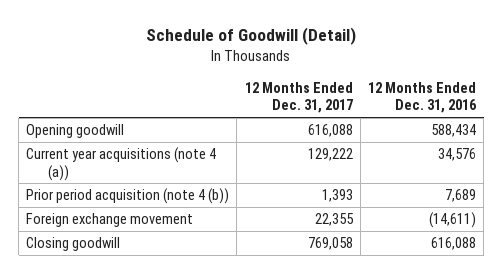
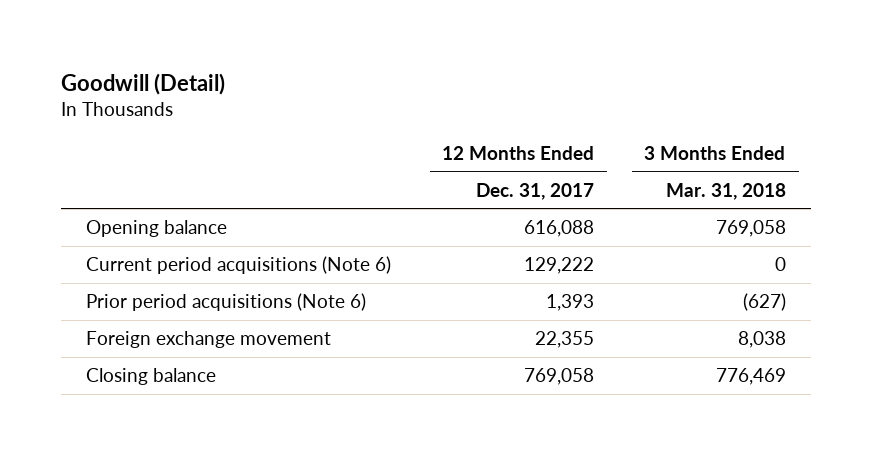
- Schedule of Goodwill (Detail)
+ Goodwill (Detail)
- | 12 Months Ended Dec. 31, 2017 | 12 Months Ended Dec. 31, 2016
+ | 12 Months Ended Dec. 31, 2017 | 3 Months Ended Mar. 31, 2018
- Opening goodwill | 616,088 | 588,434
- Current year acquisitions (note 4 (a)) | 129,222 | 34,576
- Prior period acquisition (note 4 (b)) | 1,393 | 7,689
+ Opening balance | 616,088 | 769,058
+ Current period acquisitions (Note 6) | 129,222 | 0
+ Prior period acquisitions (Note 6) | 1,393 | (627)
- Closing goodwill | 769,058 | 616,088
+ Closing balance | 769,058 | 776,469

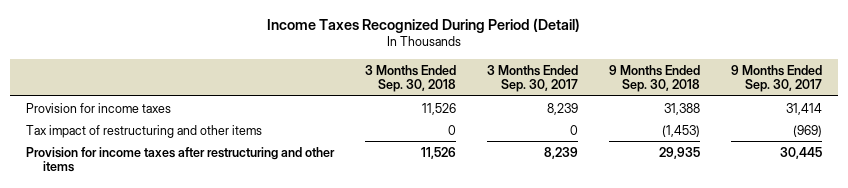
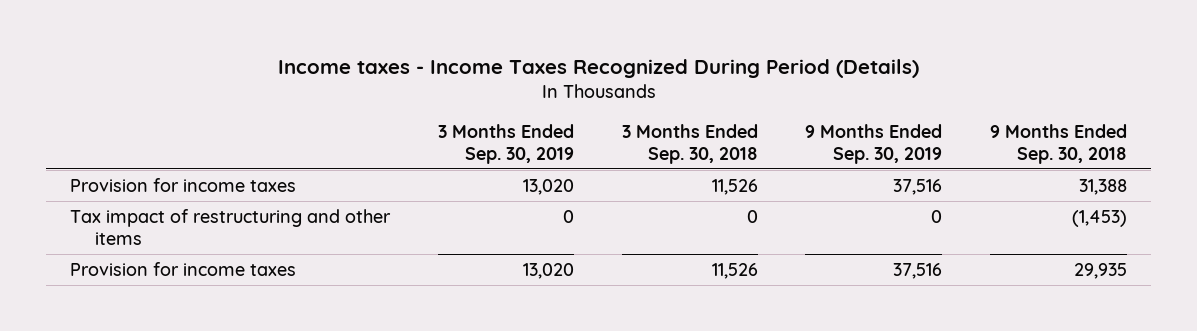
- Income Taxes Recognized During Period (Detail)
+ Income taxes - Income Taxes Recognized During Period (Details)
- | 3 Months Ended Sep. 30, 2018 | 3 Months Ended Sep. 30, 2017 | 9 Months Ended Sep. 30, 2018 | 9 Months Ended Sep. 30, 2017
+ | 3 Months Ended Sep. 30, 2019 | 3 Months Ended Sep. 30, 2018 | 9 Months Ended Sep. 30, 2019 | 9 Months Ended Sep. 30, 2018
- Provision for income taxes after restructuring and other items | 11,526 | 8,239 | 29,935 | 30,445
+ Provision for income taxes | 13,020 | 11,526 | 37,516 | 29,935

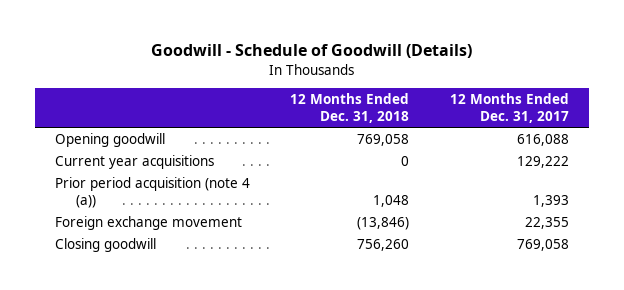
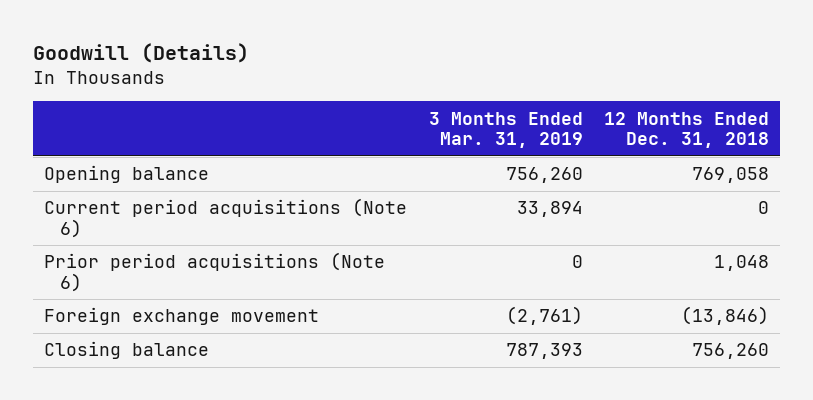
- Goodwill - Schedule of Goodwill (Details)
+ Goodwill (Details)
- | 12 Months Ended Dec. 31, 2018 | 12 Months Ended Dec. 31, 2017
+ | 3 Months Ended Mar. 31, 2019 | 12 Months Ended Dec. 31, 2018
- Opening goodwill | 769,058 | 616,088
- Current year acquisitions | 0 | 129,222
- Prior period acquisition (note 4 (a)) | 1,048 | 1,393
+ Opening balance | 756,260 | 769,058
+ Current period acquisitions (Note 6) | 33,894 | 0
+ Prior period acquisitions (Note 6) | 0 | 1,048
- Closing goodwill | 756,260 | 769,058
+ Closing balance | 787,393 | 756,260

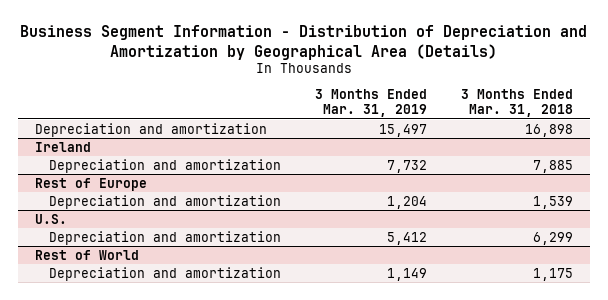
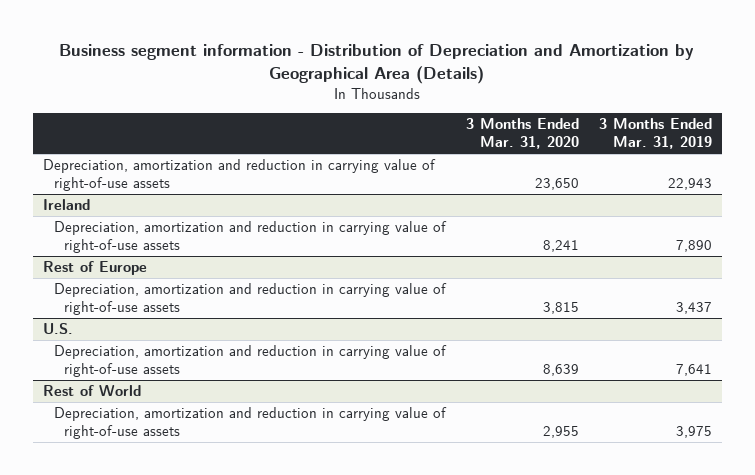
- Business Segment Information - Distribution of Depreciation and Amortization by Geographical Area (Details)
+ Business segment information - Distribution of Depreciation and Amortization by Geographical Area (Details)
- | 3 Months Ended Mar. 31, 2019 | 3 Months Ended Mar. 31, 2018
+ | 3 Months Ended Mar. 31, 2020 | 3 Months Ended Mar. 31, 2019
- Depreciation and amortization | 15,497 | 16,898
+ Depreciation, amortization and reduction in carrying value of right-of-use assets | 23,650 | 22,943
@ Ireland
- Depreciation and amortization | 7,732 | 7,885
+ Depreciation, amortization and reduction in carrying value of right-of-use assets | 8,241 | 7,890
@ Rest of Europe
- Depreciation and amortization | 1,204 | 1,539
+ Depreciation, amortization and reduction in carrying value of right-of-use assets | 3,815 | 3,437
@ U.S.
- Depreciation and amortization | 5,412 | 6,299
+ Depreciation, amortization and reduction in carrying value of right-of-use assets | 8,639 | 7,641
@ Rest of World
- Depreciation and amortization | 1,149 | 1,175
+ Depreciation, amortization and reduction in carrying value of right-of-use assets | 2,955 | 3,975

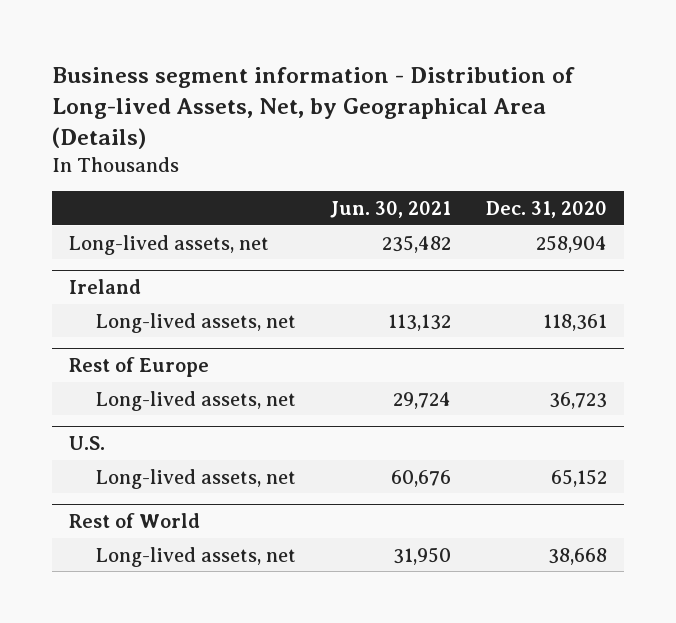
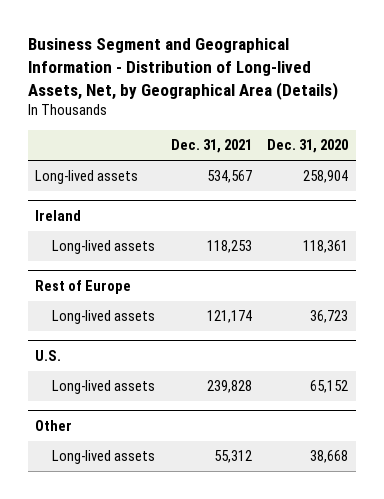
- Business segment information - Distribution of Long-lived Assets, Net, by Geographical Area (Details)
+ Business Segment and Geographical Information - Distribution of Long-lived Assets, Net, by Geographical Area (Details)
- | Jun. 30, 2021 | Dec. 31, 2020
+ | Dec. 31, 2021 | Dec. 31, 2020
- Long-lived assets, net | 235,482 | 258,904
+ Long-lived assets | 534,567 | 258,904
@ Ireland
- Long-lived assets, net | 113,132 | 118,361
+ Long-lived assets | 118,253 | 118,361
@ Rest of Europe
- Long-lived assets, net | 29,724 | 36,723
+ Long-lived assets | 121,174 | 36,723
@ U.S.
- Long-lived assets, net | 60,676 | 65,152
- Rest of World
- Long-lived assets, net | 31,950 | 38,668
@ U.S.
+ Long-lived assets | 239,828 | 65,152
+ Other
+ Long-lived assets | 55,312 | 38,668

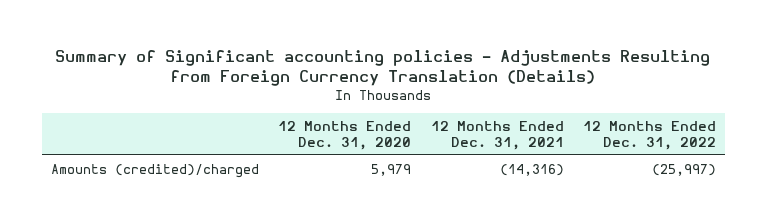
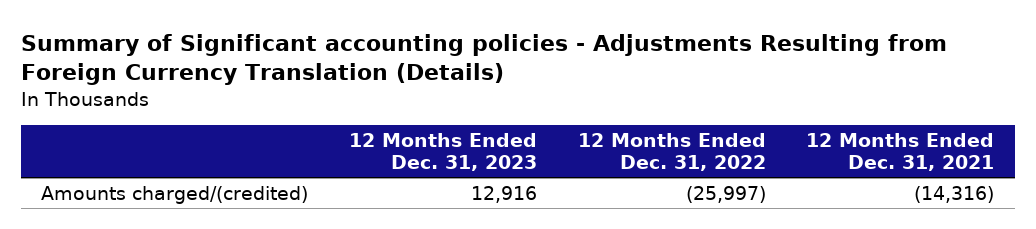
- | 12 Months Ended Dec. 31, 2020 | 12 Months Ended Dec. 31, 2021 | 12 Months Ended Dec. 31, 2022
+ | 12 Months Ended Dec. 31, 2023 | 12 Months Ended Dec. 31, 2022 | 12 Months Ended Dec. 31, 2021
- Amounts (credited)/charged | 5,979 | (14,316) | (25,997)
+ Amounts charged/(credited) | 12,916 | (25,997) | (14,316)

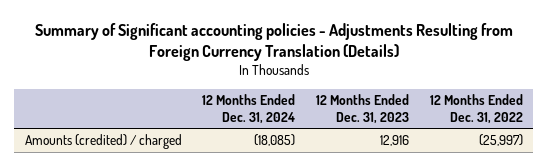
- | 12 Months Ended Dec. 31, 2023 | 12 Months Ended Dec. 31, 2022 | 12 Months Ended Dec. 31, 2021
+ | 12 Months Ended Dec. 31, 2024 | 12 Months Ended Dec. 31, 2023 | 12 Months Ended Dec. 31, 2022
- Amounts charged/(credited) | 12,916 | (25,997) | (14,316)
+ Amounts (credited) / charged | (18,085) | 12,916 | (25,997)

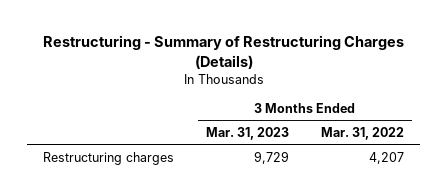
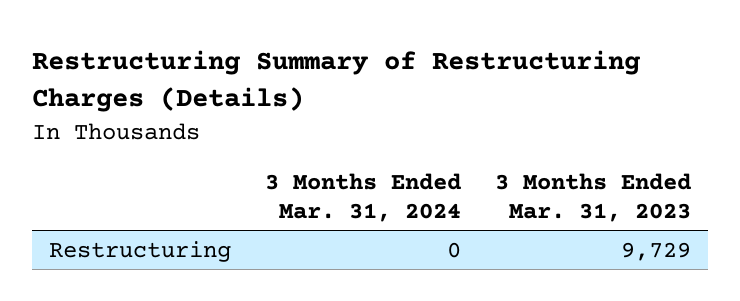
- Restructuring - Summary of Restructuring Charges (Details)
+ Restructuring Summary of Restructuring Charges (Details)
- | 3 Months Ended Mar. 31, 2023 | 3 Months Ended Mar. 31, 2022
+ | 3 Months Ended Mar. 31, 2024 | 3 Months Ended Mar. 31, 2023
- Restructuring charges | 9,729 | 4,207
+ Restructuring | 0 | 9,729

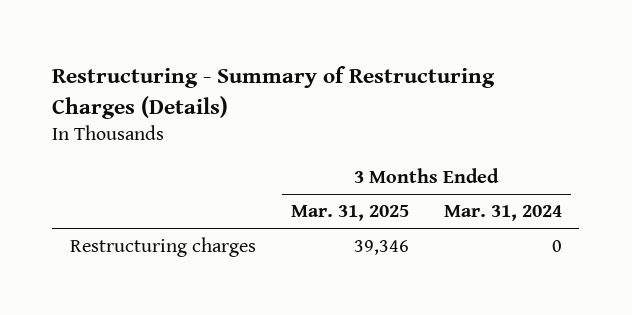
- Restructuring Summary of Restructuring Charges (Details)
+ Restructuring - Summary of Restructuring Charges (Details)
- | 3 Months Ended Mar. 31, 2024 | 3 Months Ended Mar. 31, 2023
+ | 3 Months Ended Mar. 31, 2025 | 3 Months Ended Mar. 31, 2024
- Restructuring | 0 | 9,729
+ Restructuring charges | 39,346 | 0

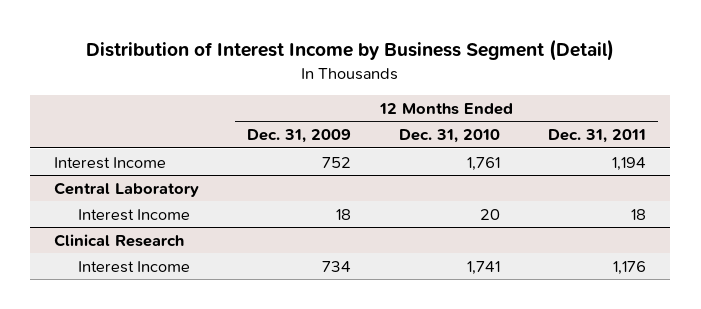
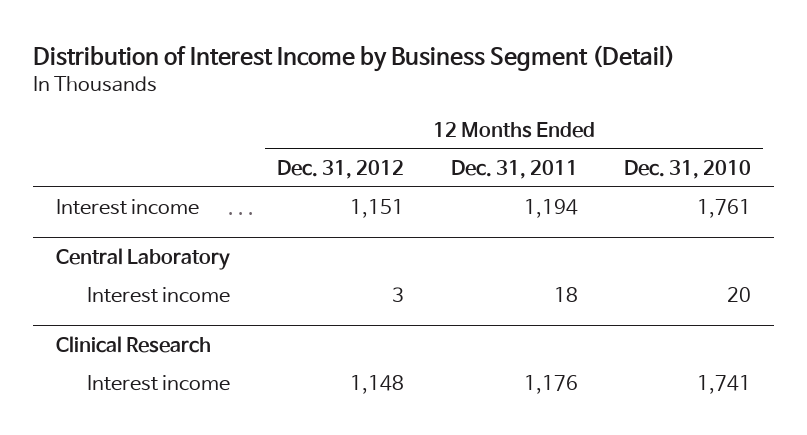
- | 12 Months Ended Dec. 31, 2009 | 12 Months Ended Dec. 31, 2010 | 12 Months Ended Dec. 31, 2011
+ | 12 Months Ended Dec. 31, 2012 | 12 Months Ended Dec. 31, 2011 | 12 Months Ended Dec. 31, 2010
- Interest Income | 752 | 1,761 | 1,194
+ Interest income | 1,151 | 1,194 | 1,761
@ Central Laboratory
- Interest Income | 18 | 20 | 18
+ Interest income | 3 | 18 | 20
@ Clinical Research
- Interest Income | 734 | 1,741 | 1,176
+ Interest income | 1,148 | 1,176 | 1,741

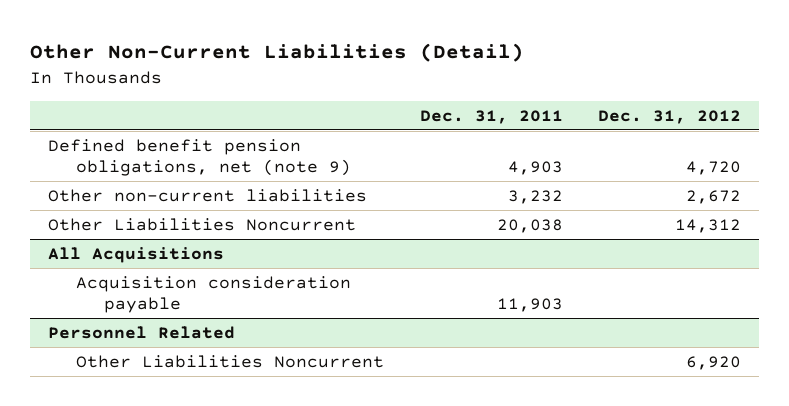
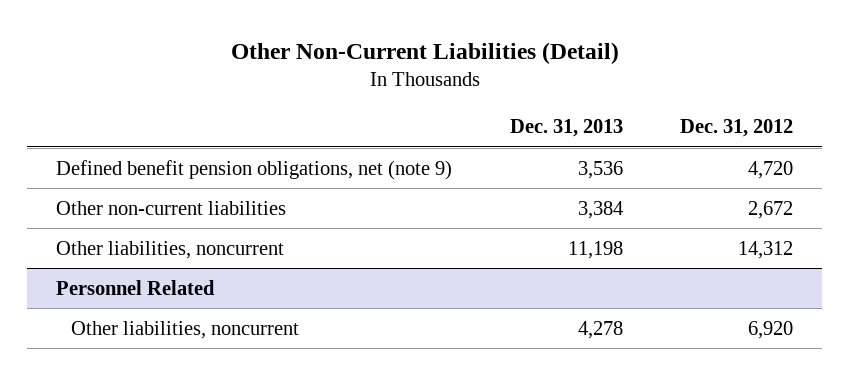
- | Dec. 31, 2011 | Dec. 31, 2012
+ | Dec. 31, 2013 | Dec. 31, 2012
- Other Liabilities Noncurrent | 20,038 | 14,312
- All Acquisitions
- Acquisition consideration payable | 11,903 |
+ Other liabilities, noncurrent | 11,198 | 14,312
@ Personnel Related
- Other Liabilities Noncurrent | | 6,920
+ Other liabilities, noncurrent | 4,278 | 6,920

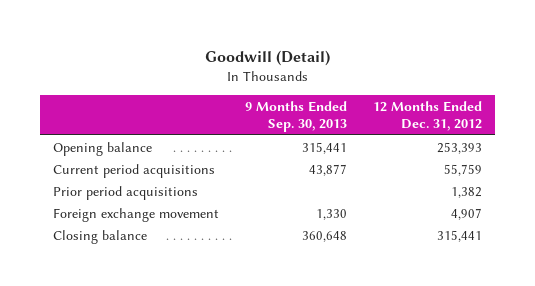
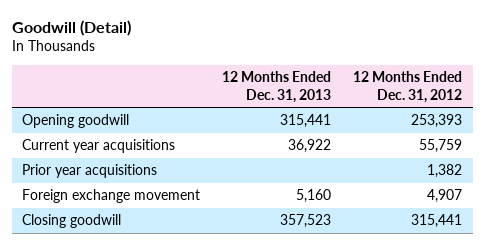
- | 9 Months Ended Sep. 30, 2013 | 12 Months Ended Dec. 31, 2012
+ | 12 Months Ended Dec. 31, 2013 | 12 Months Ended Dec. 31, 2012
- Opening balance | 315,441 | 253,393
- Current period acquisitions | 43,877 | 55,759
- Prior period acquisitions | | 1,382
+ Opening goodwill | 315,441 | 253,393
+ Current year acquisitions | 36,922 | 55,759
+ Prior year acquisitions | | 1,382
- Closing balance | 360,648 | 315,441
+ Closing goodwill | 357,523 | 315,441

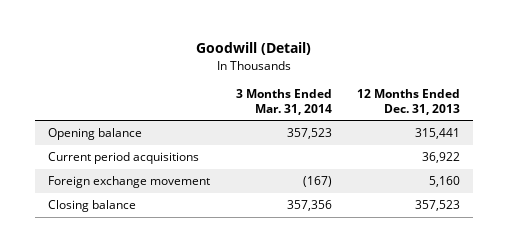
- | 12 Months Ended Dec. 31, 2013 | 12 Months Ended Dec. 31, 2012
+ | 3 Months Ended Mar. 31, 2014 | 12 Months Ended Dec. 31, 2013
- Opening goodwill | 315,441 | 253,393
- Current year acquisitions | 36,922 | 55,759
- Prior year acquisitions | | 1,382
+ Opening balance | 357,523 | 315,441
+ Current period acquisitions | | 36,922
- Closing goodwill | 357,523 | 315,441
+ Closing balance | 357,356 | 357,523

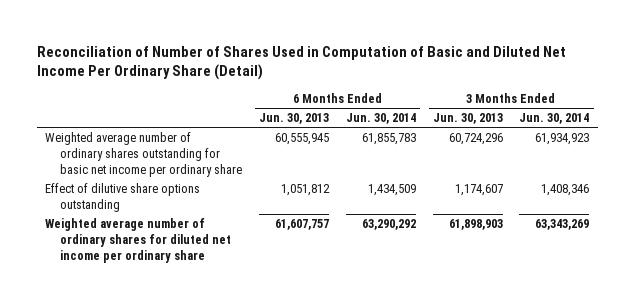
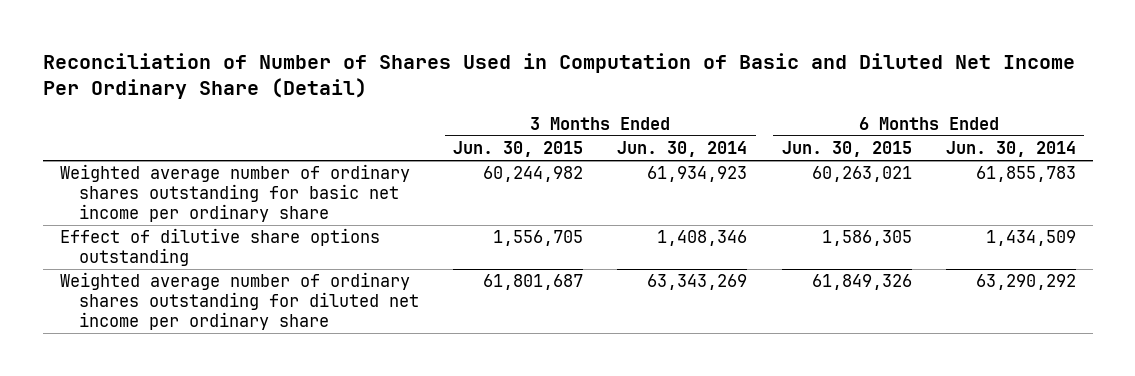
- | 6 Months Ended Jun. 30, 2013 | 6 Months Ended Jun. 30, 2014 | 3 Months Ended Jun. 30, 2013 | 3 Months Ended Jun. 30, 2014
+ | 3 Months Ended Jun. 30, 2015 | 3 Months Ended Jun. 30, 2014 | 6 Months Ended Jun. 30, 2015 | 6 Months Ended Jun. 30, 2014
- Weighted average number of ordinary shares for diluted net income per ordinary share | 61,607,757 | 63,290,292 | 61,898,903 | 63,343,269
+ Weighted average number of ordinary shares outstanding for diluted net income per ordinary share | 61,801,687 | 63,343,269 | 61,849,326 | 63,290,292

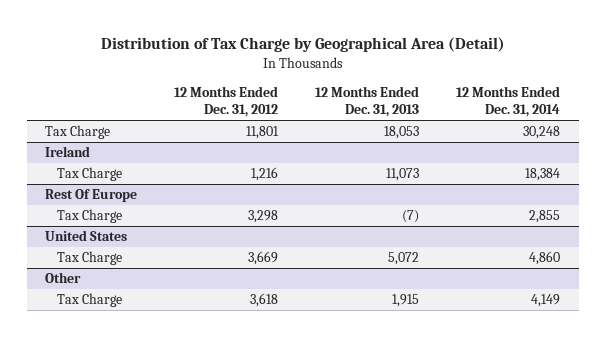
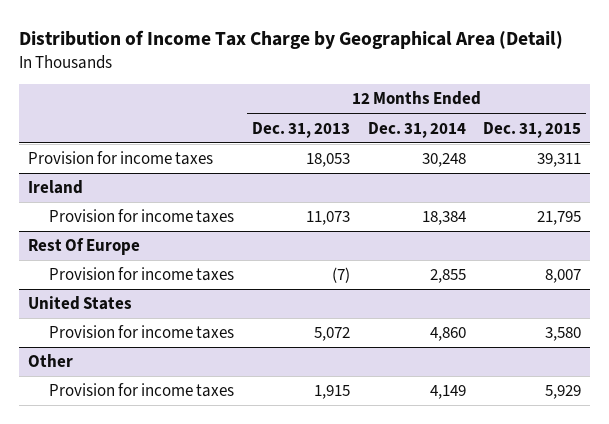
- Distribution of Tax Charge by Geographical Area (Detail)
+ Distribution of Income Tax Charge by Geographical Area (Detail)
- | 12 Months Ended Dec. 31, 2012 | 12 Months Ended Dec. 31, 2013 | 12 Months Ended Dec. 31, 2014
+ | 12 Months Ended Dec. 31, 2013 | 12 Months Ended Dec. 31, 2014 | 12 Months Ended Dec. 31, 2015
- Tax Charge | 11,801 | 18,053 | 30,248
+ Provision for income taxes | 18,053 | 30,248 | 39,311
@ Ireland
- Tax Charge | 1,216 | 11,073 | 18,384
+ Provision for income taxes | 11,073 | 18,384 | 21,795
@ Rest Of Europe
- Tax Charge | 3,298 | (7) | 2,855
+ Provision for income taxes | (7) | 2,855 | 8,007
@ United States
- Tax Charge | 3,669 | 5,072 | 4,860
+ Provision for income taxes | 5,072 | 4,860 | 3,580
@ Other
- Tax Charge | 3,618 | 1,915 | 4,149
+ Provision for income taxes | 1,915 | 4,149 | 5,929

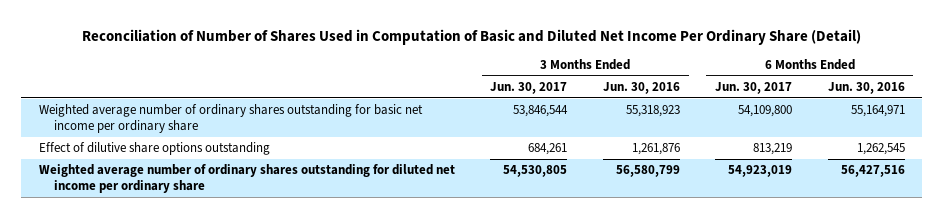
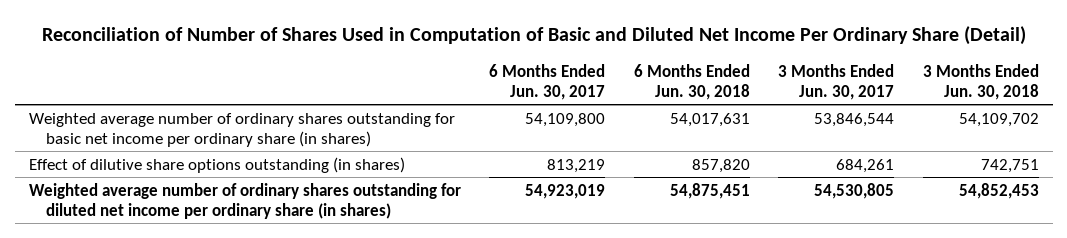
- | 3 Months Ended Jun. 30, 2017 | 3 Months Ended Jun. 30, 2016 | 6 Months Ended Jun. 30, 2017 | 6 Months Ended Jun. 30, 2016
+ | 6 Months Ended Jun. 30, 2017 | 6 Months Ended Jun. 30, 2018 | 3 Months Ended Jun. 30, 2017 | 3 Months Ended Jun. 30, 2018
- Weighted average number of ordinary shares outstanding for basic net income per ordinary share | 53,846,544 | 55,318,923 | 54,109,800 | 55,164,971
- Effect of dilutive share options outstanding | 684,261 | 1,261,876 | 813,219 | 1,262,545
- Weighted average number of ordinary shares outstanding for diluted net income per ordinary share | 54,530,805 | 56,580,799 | 54,923,019 | 56,427,516
+ Weighted average number of ordinary shares outstanding for basic net income per ordinary share (in shares) | 54,109,800 | 54,017,631 | 53,846,544 | 54,109,702
+ Effect of dilutive share options outstanding (in shares) | 813,219 | 857,820 | 684,261 | 742,751
+ Weighted average number of ordinary shares outstanding for diluted net income per ordinary share (in shares) | 54,923,019 | 54,875,451 | 54,530,805 | 54,852,453

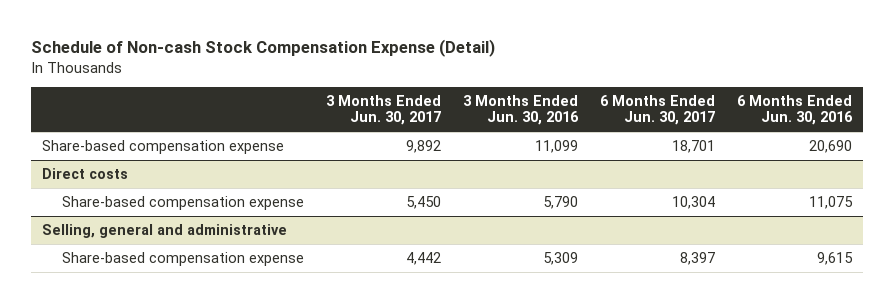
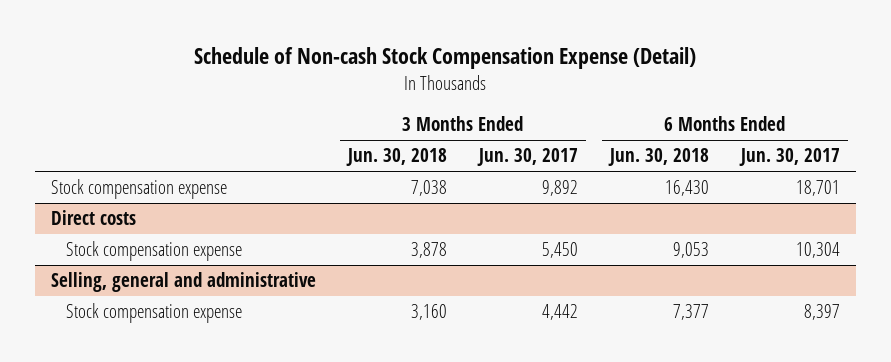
- | 3 Months Ended Jun. 30, 2017 | 3 Months Ended Jun. 30, 2016 | 6 Months Ended Jun. 30, 2017 | 6 Months Ended Jun. 30, 2016
+ | 3 Months Ended Jun. 30, 2018 | 3 Months Ended Jun. 30, 2017 | 6 Months Ended Jun. 30, 2018 | 6 Months Ended Jun. 30, 2017
- Share-based compensation expense | 9,892 | 11,099 | 18,701 | 20,690
+ Stock compensation expense | 7,038 | 9,892 | 16,430 | 18,701
@ Direct costs
- Share-based compensation expense | 5,450 | 5,790 | 10,304 | 11,075
+ Stock compensation expense | 3,878 | 5,450 | 9,053 | 10,304
@ Selling, general and administrative
- Share-based compensation expense | 4,442 | 5,309 | 8,397 | 9,615
+ Stock compensation expense | 3,160 | 4,442 | 7,377 | 8,397

